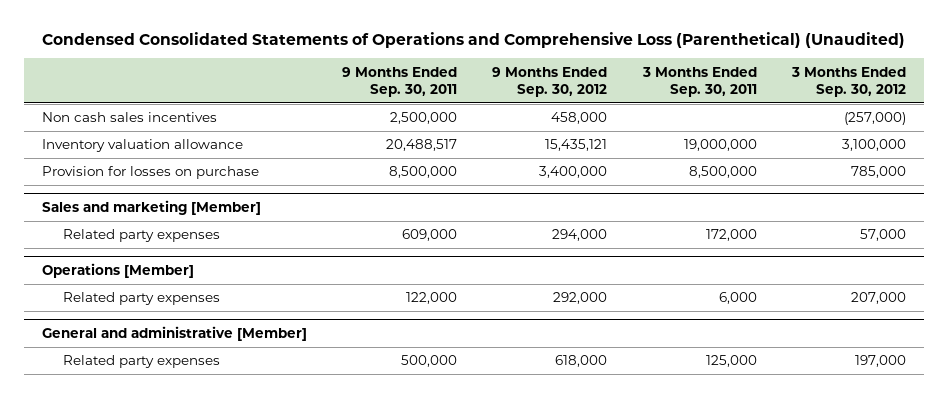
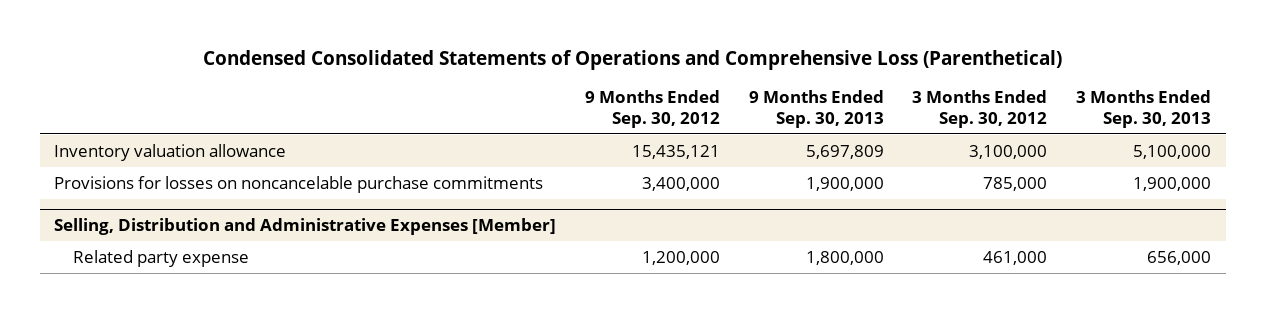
- Condensed Consolidated Statements of Operations and Comprehensive Loss (Parenthetical) (Unaudited)
+ Condensed Consolidated Statements of Operations and Comprehensive Loss (Parenthetical)
- | 9 Months Ended Sep. 30, 2011 | 9 Months Ended Sep. 30, 2012 | 3 Months Ended Sep. 30, 2011 | 3 Months Ended Sep. 30, 2012
+ | 9 Months Ended Sep. 30, 2012 | 9 Months Ended Sep. 30, 2013 | 3 Months Ended Sep. 30, 2012 | 3 Months Ended Sep. 30, 2013
- Non cash sales incentives | 2,500,000 | 458,000 | | (257,000)
- Provision for losses on purchase | 8,500,000 | 3,400,000 | 8,500,000 | 785,000
- Sales and marketing [Member]
- Related party expenses | 609,000 | 294,000 | 172,000 | 57,000
- Operations [Member]
- Related party expenses | 122,000 | 292,000 | 6,000 | 207,000
- General and administrative [Member]
- Related party expenses | 500,000 | 618,000 | 125,000 | 197,000
+ Provisions for losses on noncancelable purchase commitments | 3,400,000 | 1,900,000 | 785,000 | 1,900,000
+ Selling, Distribution and Administrative Expenses [Member]
+ Related party expense | 1,200,000 | 1,800,000 | 461,000 | 656,000

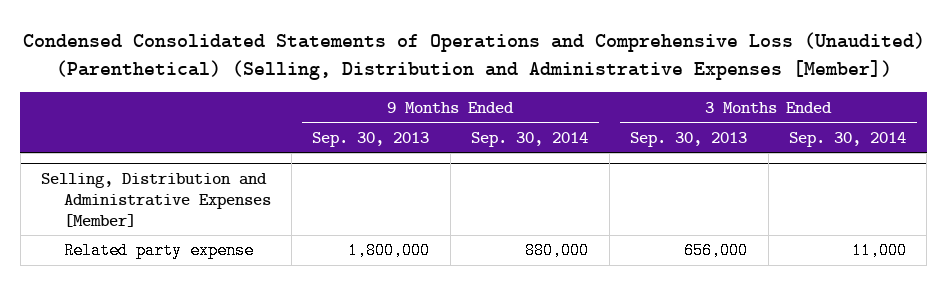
- Condensed Consolidated Statements of Operations and Comprehensive Loss (Parenthetical)
+ Condensed Consolidated Statements of Operations and Comprehensive Loss (Unaudited) (Parenthetical) (Selling, Distribution and Administrative Expenses [Member])
- | 9 Months Ended Sep. 30, 2012 | 9 Months Ended Sep. 30, 2013 | 3 Months Ended Sep. 30, 2012 | 3 Months Ended Sep. 30, 2013
+ | 9 Months Ended Sep. 30, 2013 | 9 Months Ended Sep. 30, 2014 | 3 Months Ended Sep. 30, 2013 | 3 Months Ended Sep. 30, 2014
- Inventory valuation allowance | 15,435,121 | 5,697,809 | 3,100,000 | 5,100,000
- Provisions for losses on noncancelable purchase commitments | 3,400,000 | 1,900,000 | 785,000 | 1,900,000

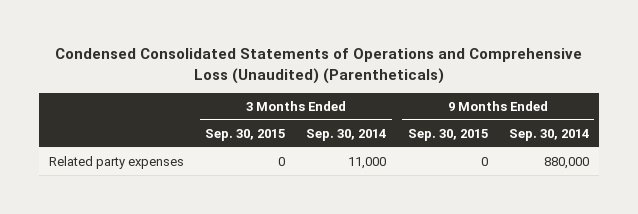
- Condensed Consolidated Statements of Operations and Comprehensive Loss (Unaudited) (Parenthetical) (Selling, Distribution and Administrative Expenses [Member])
+ Condensed Consolidated Statements of Operations and Comprehensive Loss (Unaudited) (Parentheticals)
- | 9 Months Ended Sep. 30, 2013 | 9 Months Ended Sep. 30, 2014 | 3 Months Ended Sep. 30, 2013 | 3 Months Ended Sep. 30, 2014
+ | 3 Months Ended Sep. 30, 2015 | 3 Months Ended Sep. 30, 2014 | 9 Months Ended Sep. 30, 2015 | 9 Months Ended Sep. 30, 2014
- Selling, Distribution and Administrative Expenses [Member]
- Related party expense | 1,800,000 | 880,000 | 656,000 | 11,000
+ Related party expenses | 0 | 11,000 | 0 | 880,000

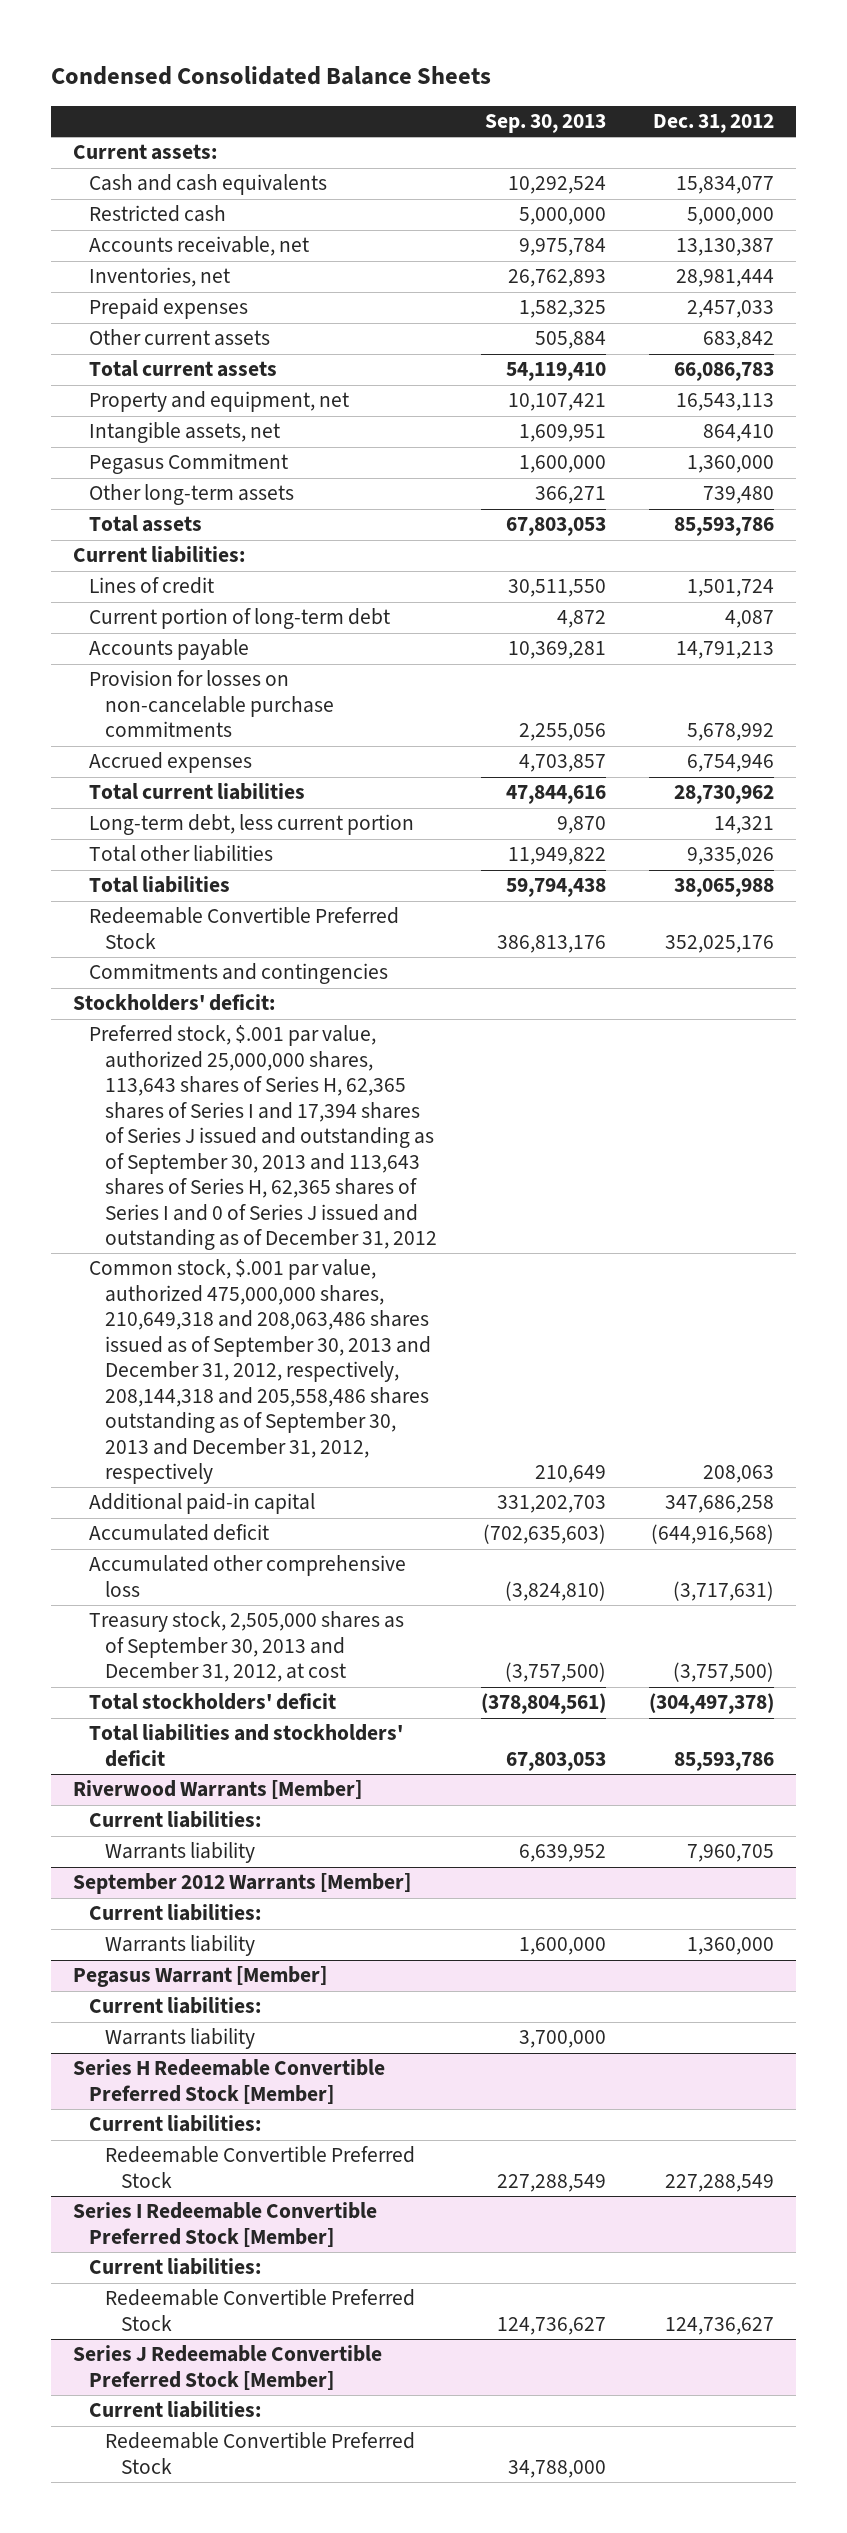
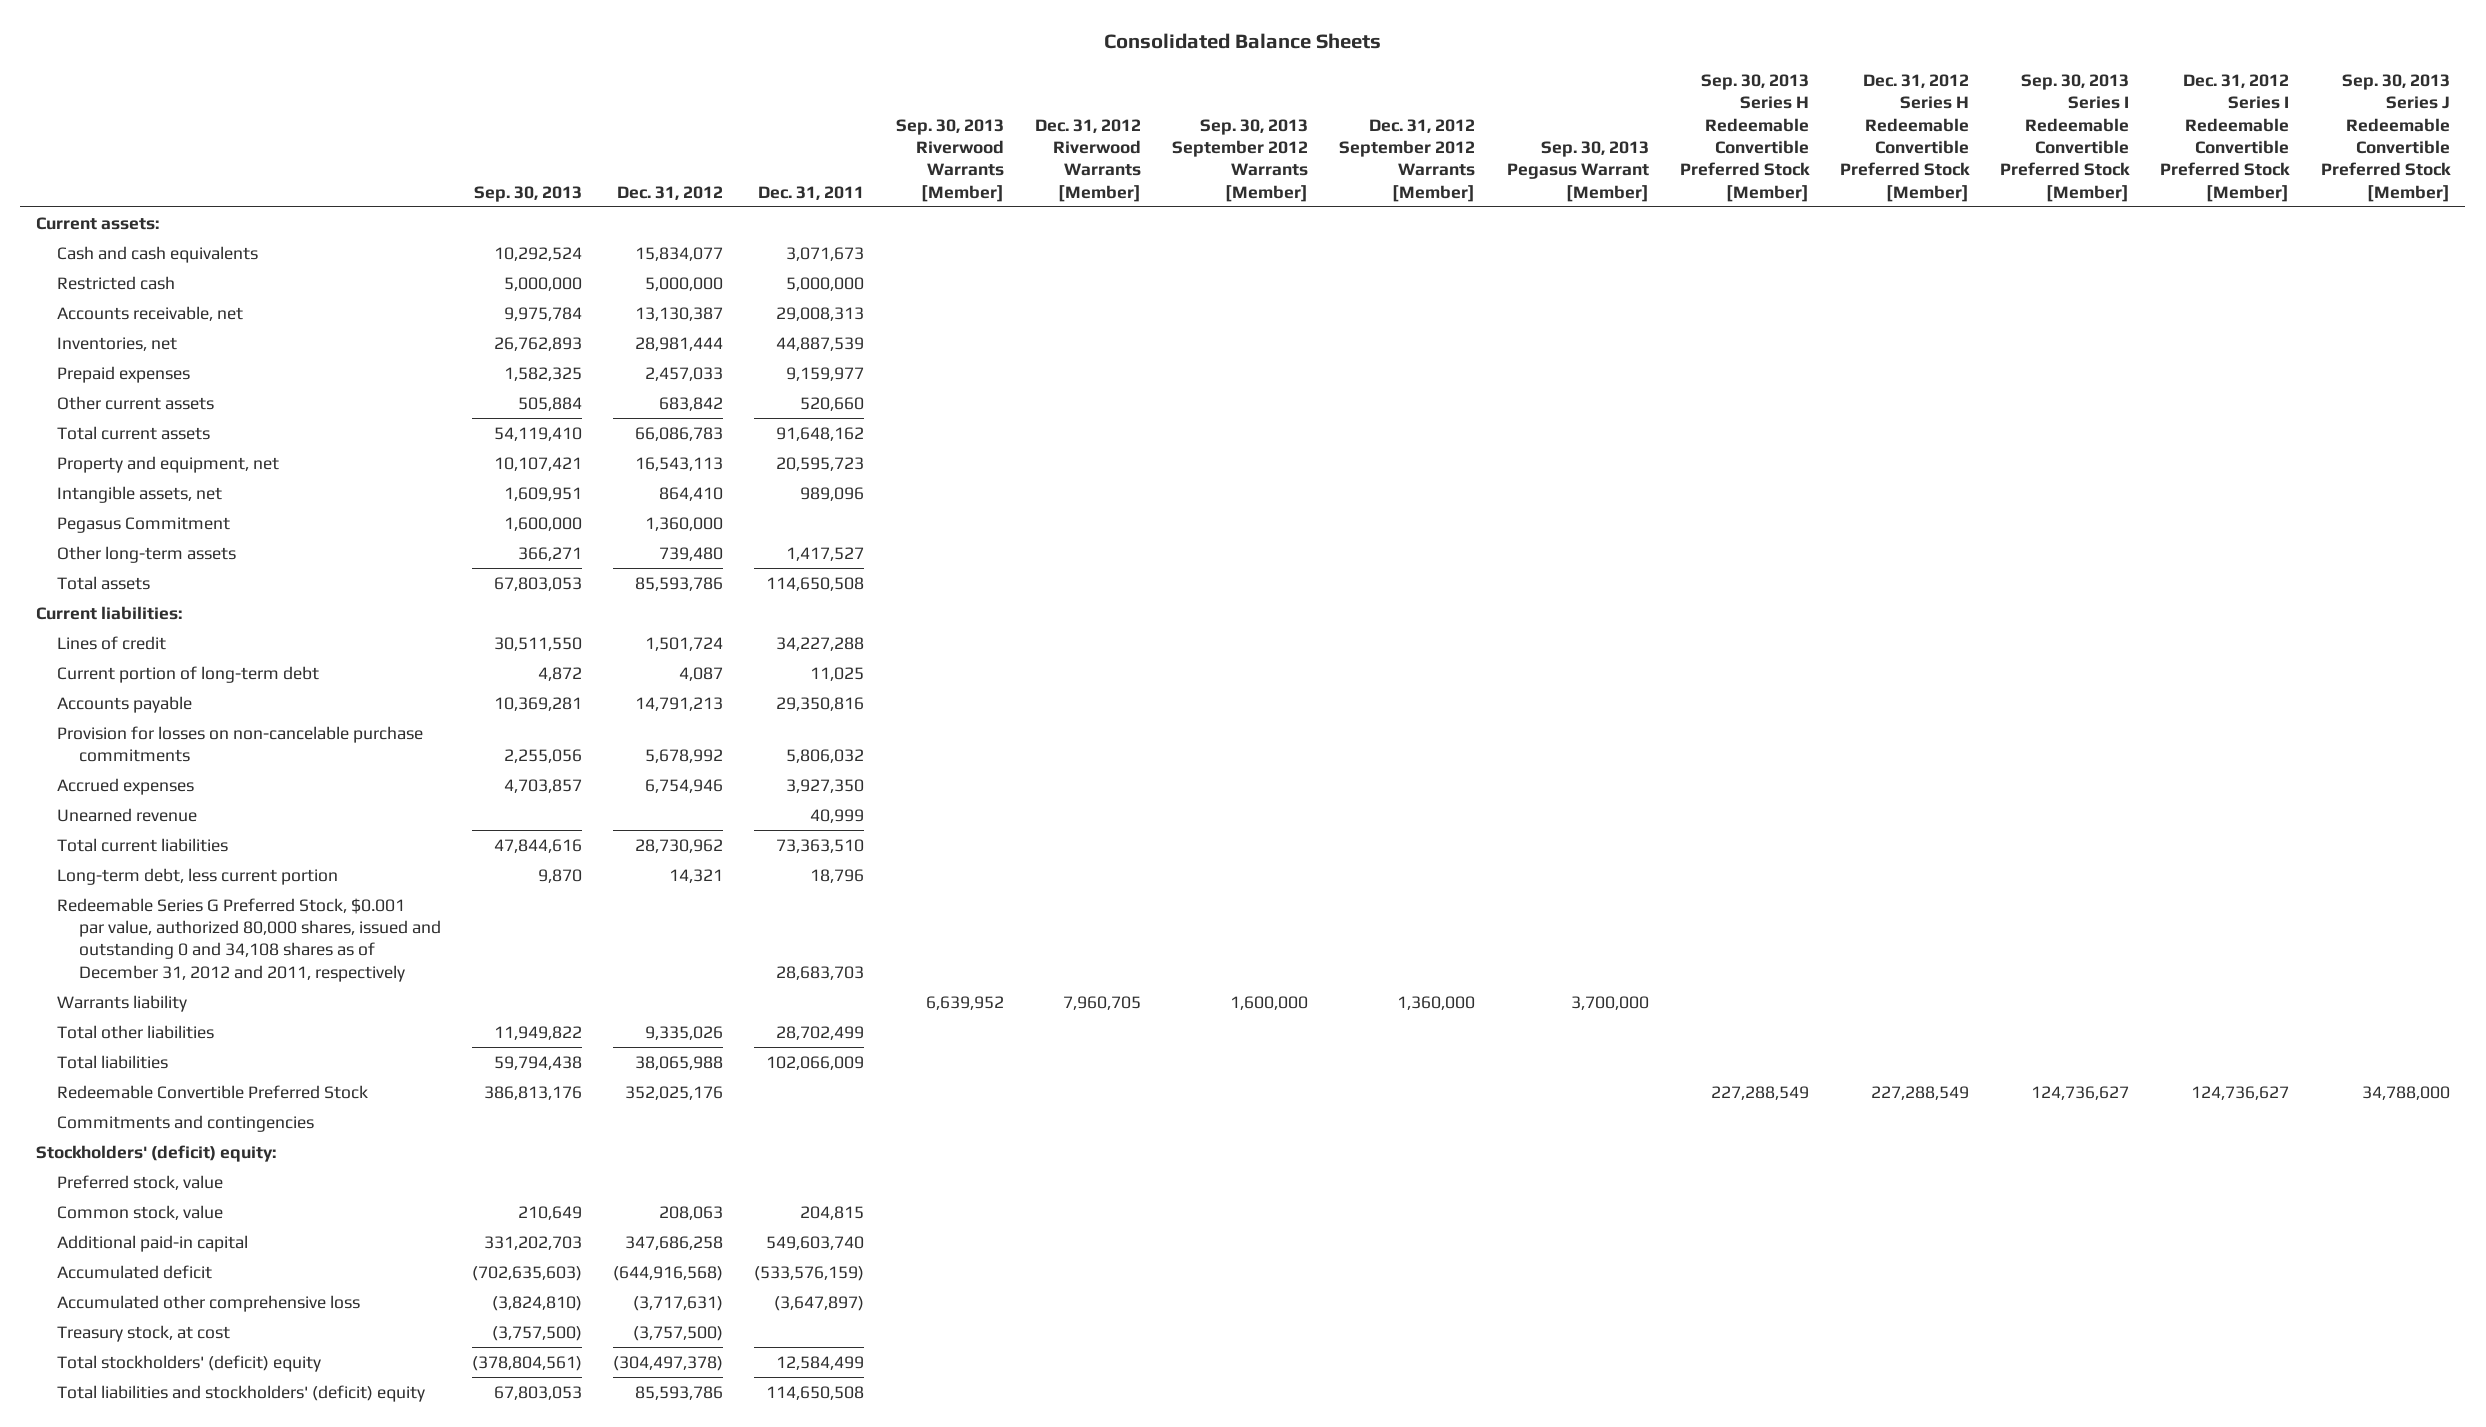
- Condensed Consolidated Balance Sheets
+ Consolidated Balance Sheets
- | Sep. 30, 2013 | Dec. 31, 2012
+ | Sep. 30, 2013 | Dec. 31, 2012 | Dec. 31, 2011 | Sep. 30, 2013 Riverwood Warrants [Member] | Dec. 31, 2012 Riverwood Warrants [Member] | Sep. 30, 2013 September 2012 Warrants [Member] | Dec. 31, 2012 September 2012 Warrants [Member] | Sep. 30, 2013 Pegasus Warrant [Member] | Sep. 30, 2013 Series H Redeemable Convertible Preferred Stock [Member] | Dec. 31, 2012 Series H Redeemable Convertible Preferred Stock [Member] | Sep. 30, 2013 Series I Redeemable Convertible Preferred Stock [Member] | Dec. 31, 2012 Series I Redeemable Convertible Preferred Stock [Member] | Sep. 30, 2013 Series J Redeemable Convertible Preferred Stock [Member]
+ Unearned revenue | | | 40,999 | | | | | | | | | |
+ Redeemable Series G Preferred Stock, $0.001 par value, authorized 80,000 shares, issued and outstanding 0 and 34,108 shares as of December 31, 2012 and 2011, respectively | | | 28,683,703 | | | | | | | | | |
+ Warrants liability | | | | 6,639,952 | 7,960,705 | 1,600,000 | 1,360,000 | 3,700,000 | | | | |
- Stockholders' deficit:
- Preferred stock, $.001 par value, authorized 25,000,000 shares, 113,643 shares of Series H, 62,365 shares of Series I and 17,394 shares of Series J issued and outstanding as of September 30, 2013 and 113,643 shares of Series H, 62,365 shares of Series I and 0 of Series J issued and outstanding as of December 31, 2012
- Common stock, $.001 par value, authorized 475,000,000 shares, 210,649,318 and 208,063,486 shares issued as of September 30, 2013 and December 31, 2012, respectively, 208,144,318 and 205,558,486 shares outstanding as of September 30, 2013 and December 31, 2012, respectively | 210,649 | 208,063
+ Stockholders' (deficit) equity:
+ Preferred stock, value
+ Common stock, value | 210,649 | 208,063 | 204,815 | | | | | | | | | |
- Treasury stock, 2,505,000 shares as of September 30, 2013 and December 31, 2012, at cost | (3,757,500) | (3,757,500)
- Total stockholders' deficit | (378,804,561) | (304,497,378)
- Total liabilities and stockholders' deficit | 67,803,053 | 85,593,786
- Riverwood Warrants [Member]
- Current liabilities:
- Warrants liability | 6,639,952 | 7,960,705
- September 2012 Warrants [Member]
- Current liabilities:
- Warrants liability | 1,600,000 | 1,360,000
- Pegasus Warrant [Member]
- Current liabilities:
- Warrants liability | 3,700,000 |
- Series H Redeemable Convertible Preferred Stock [Member]
- Current liabilities:
- Redeemable Convertible Preferred Stock | 227,288,549 | 227,288,549
- Series I Redeemable Convertible Preferred Stock [Member]
- Current liabilities:
- Redeemable Convertible Preferred Stock | 124,736,627 | 124,736,627
- Series J Redeemable Convertible Preferred Stock [Member]
- Current liabilities:
- Redeemable Convertible Preferred Stock | 34,788,000 |
+ Treasury stock, at cost | (3,757,500) | (3,757,500) | | | | | | | | | | |
+ Total stockholders' (deficit) equity | (378,804,561) | (304,497,378) | 12,584,499 | | | | | | | | | |
+ Total liabilities and stockholders' (deficit) equity | 67,803,053 | 85,593,786 | 114,650,508 | | | | | | | | | |

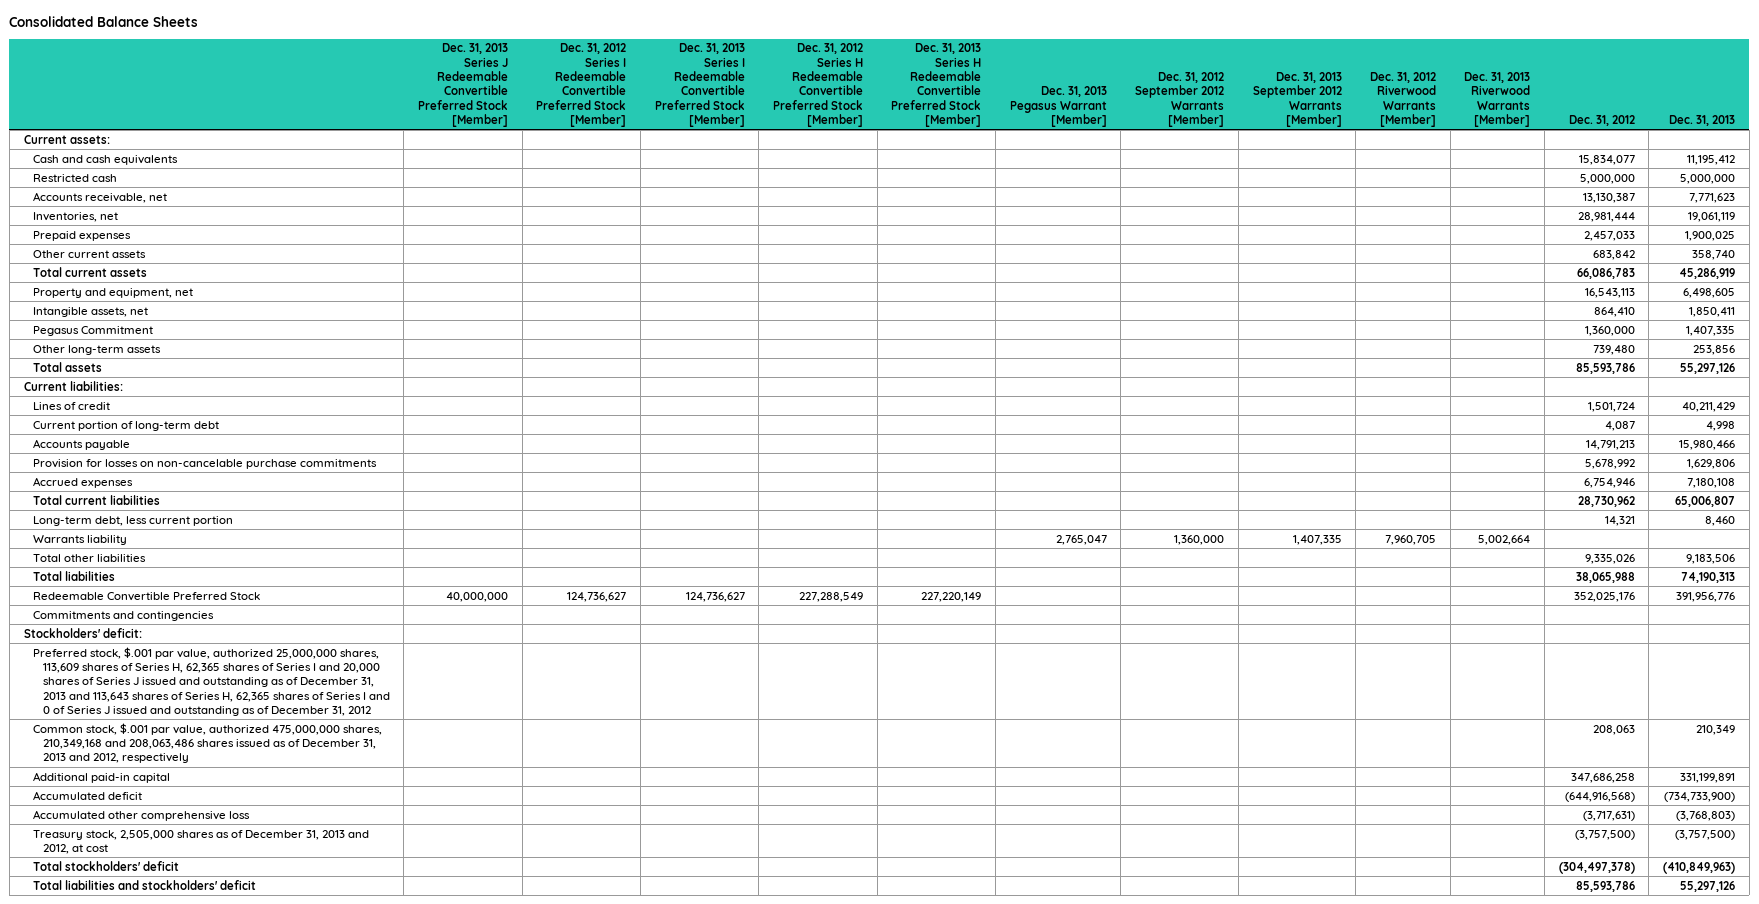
- | Sep. 30, 2013 | Dec. 31, 2012 | Dec. 31, 2011 | Sep. 30, 2013 Riverwood Warrants [Member] | Dec. 31, 2012 Riverwood Warrants [Member] | Sep. 30, 2013 September 2012 Warrants [Member] | Dec. 31, 2012 September 2012 Warrants [Member] | Sep. 30, 2013 Pegasus Warrant [Member] | Sep. 30, 2013 Series H Redeemable Convertible Preferred Stock [Member] | Dec. 31, 2012 Series H Redeemable Convertible Preferred Stock [Member] | Sep. 30, 2013 Series I Redeemable Convertible Preferred Stock [Member] | Dec. 31, 2012 Series I Redeemable Convertible Preferred Stock [Member] | Sep. 30, 2013 Series J Redeemable Convertible Preferred Stock [Member]
+ | Dec. 31, 2013 Series J Redeemable Convertible Preferred Stock [Member] | Dec. 31, 2012 Series I Redeemable Convertible Preferred Stock [Member] | Dec. 31, 2013 Series I Redeemable Convertible Preferred Stock [Member] | Dec. 31, 2012 Series H Redeemable Convertible Preferred Stock [Member] | Dec. 31, 2013 Series H Redeemable Convertible Preferred Stock [Member] | Dec. 31, 2013 Pegasus Warrant [Member] | Dec. 31, 2012 September 2012 Warrants [Member] | Dec. 31, 2013 September 2012 Warrants [Member] | Dec. 31, 2012 Riverwood Warrants [Member] | Dec. 31, 2013 Riverwood Warrants [Member] | Dec. 31, 2012 | Dec. 31, 2013
- Unearned revenue | | | 40,999 | | | | | | | | | |
- Redeemable Series G Preferred Stock, $0.001 par value, authorized 80,000 shares, issued and outstanding 0 and 34,108 shares as of December 31, 2012 and 2011, respectively | | | 28,683,703 | | | | | | | | | |
- Stockholders' (deficit) equity:
- Preferred stock, value
- Common stock, value | 210,649 | 208,063 | 204,815 | | | | | | | | | |
+ Stockholders' deficit:
+ Preferred stock, $.001 par value, authorized 25,000,000 shares, 113,609 shares of Series H, 62,365 shares of Series I and 20,000 shares of Series J issued and outstanding as of December 31, 2013 and 113,643 shares of Series H, 62,365 shares of Series I and 0 of Series J issued and outstanding as of December 31, 2012
+ Common stock, $.001 par value, authorized 475,000,000 shares, 210,349,168 and 208,063,486 shares issued as of December 31, 2013 and 2012, respectively | | | | | | | | | | | 208,063 | 210,349
- Treasury stock, at cost | (3,757,500) | (3,757,500) | | | | | | | | | | |
- Total stockholders' (deficit) equity | (378,804,561) | (304,497,378) | 12,584,499 | | | | | | | | | |
- Total liabilities and stockholders' (deficit) equity | 67,803,053 | 85,593,786 | 114,650,508 | | | | | | | | | |
+ Treasury stock, 2,505,000 shares as of December 31, 2013 and 2012, at cost | | | | | | | | | | | (3,757,500) | (3,757,500)
+ Total stockholders' deficit | | | | | | | | | | | (304,497,378) | (410,849,963)
+ Total liabilities and stockholders' deficit | | | | | | | | | | | 85,593,786 | 55,297,126

